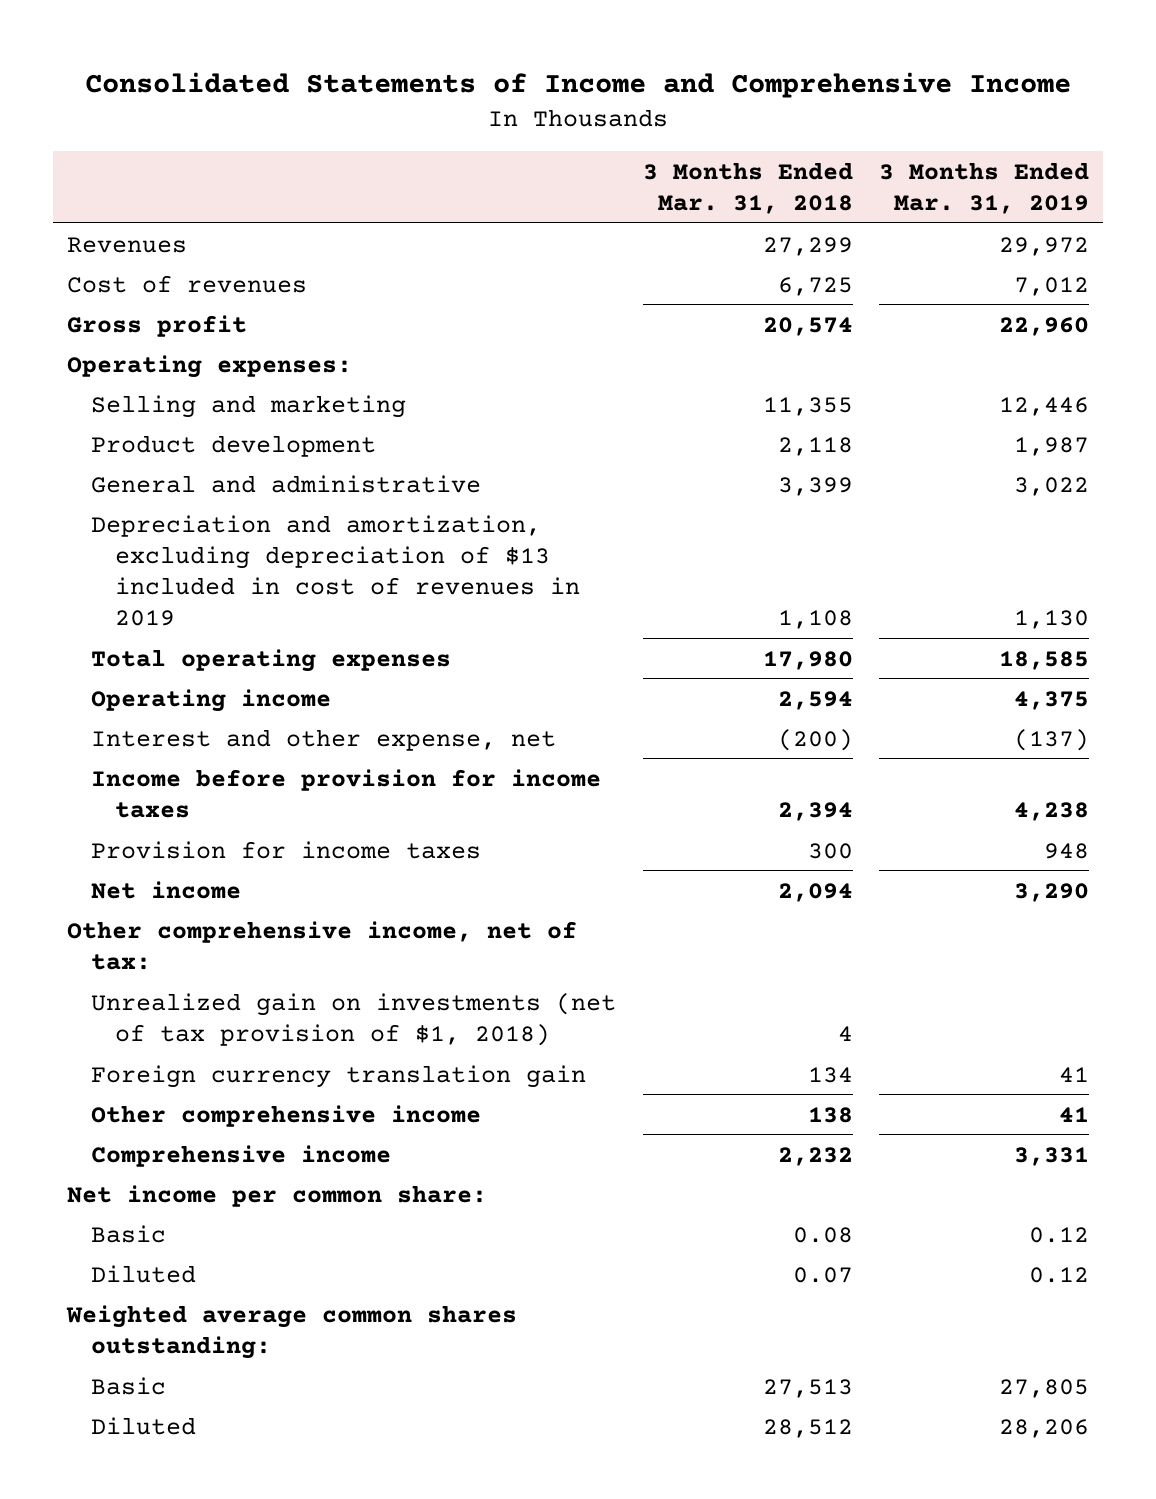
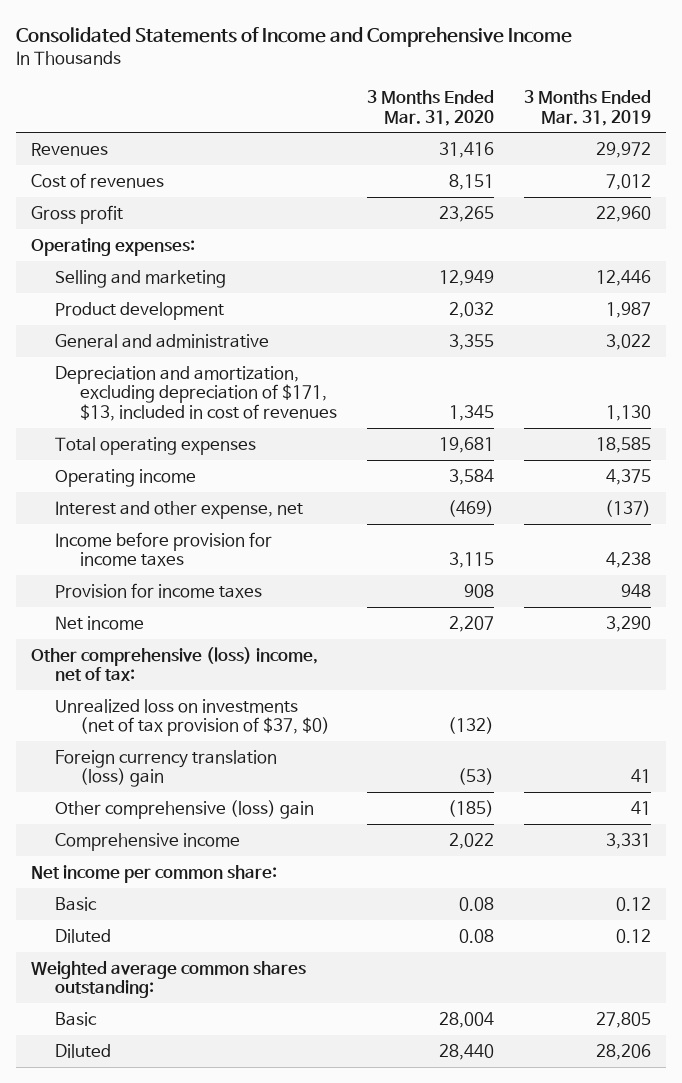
- | 3 Months Ended Mar. 31, 2018 | 3 Months Ended Mar. 31, 2019
+ | 3 Months Ended Mar. 31, 2020 | 3 Months Ended Mar. 31, 2019
- Depreciation and amortization, excluding depreciation of $13 included in cost of revenues in 2019 | 1,108 | 1,130
+ Depreciation and amortization, excluding depreciation of $171, $13, included in cost of revenues | 1,345 | 1,130
- Other comprehensive income, net of tax:
- Unrealized gain on investments (net of tax provision of $1, 2018) | 4 |
- Foreign currency translation gain | 134 | 41
- Other comprehensive income | 138 | 41
+ Other comprehensive (loss) income, net of tax:
+ Unrealized loss on investments (net of tax provision of $37, $0) | (132) |
+ Foreign currency translation (loss) gain | (53) | 41
+ Other comprehensive (loss) gain | (185) | 41

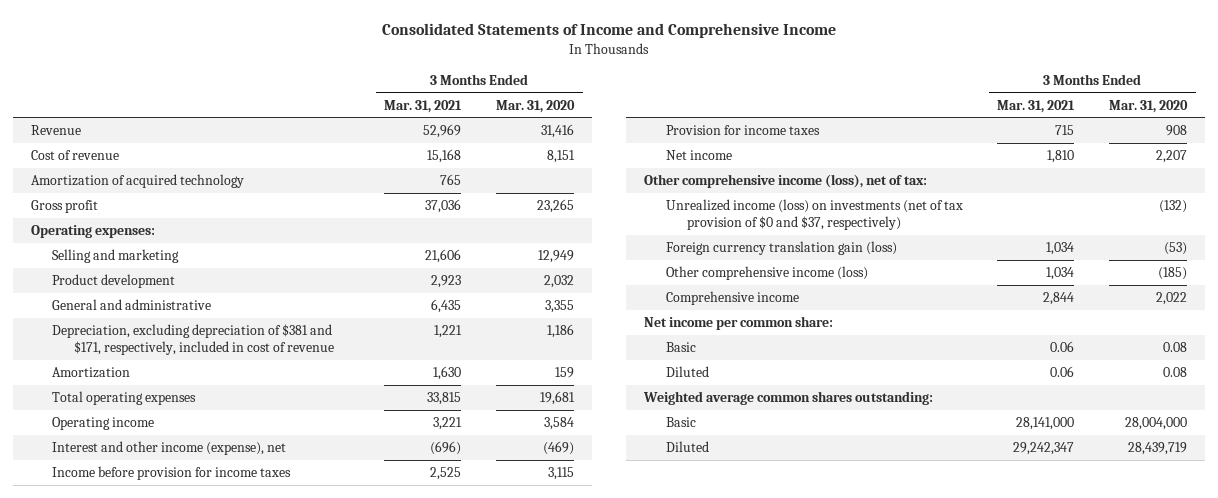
- | 3 Months Ended Mar. 31, 2020 | 3 Months Ended Mar. 31, 2019
+ | 3 Months Ended Mar. 31, 2021 | 3 Months Ended Mar. 31, 2020
- Revenues | 31,416 | 29,972
- Cost of revenues | 8,151 | 7,012
+ Revenue | 52,969 | 31,416
+ Cost of revenue | 15,168 | 8,151
+ Amortization of acquired technology | 765 |
- Depreciation and amortization, excluding depreciation of $171, $13, included in cost of revenues | 1,345 | 1,130
+ Depreciation, excluding depreciation of $381 and $171, respectively, included in cost of revenue | 1,221 | 1,186
+ Amortization | 1,630 | 159
- Interest and other expense, net | (469) | (137)
+ Interest and other income (expense), net | (696) | (469)
- Other comprehensive (loss) income, net of tax:
- Unrealized loss on investments (net of tax provision of $37, $0) | (132) |
- Foreign currency translation (loss) gain | (53) | 41
- Other comprehensive (loss) gain | (185) | 41
+ Other comprehensive income (loss), net of tax:
+ Unrealized income (loss) on investments (net of tax provision of $0 and $37, respectively) | | (132)
+ Foreign currency translation gain (loss) | 1,034 | (53)
+ Other comprehensive income (loss) | 1,034 | (185)
- Basic | 28,004 | 27,805
- Diluted | 28,440 | 28,206
+ Basic | 28,141,000 | 28,004,000
+ Diluted | 29,242,347 | 28,439,719

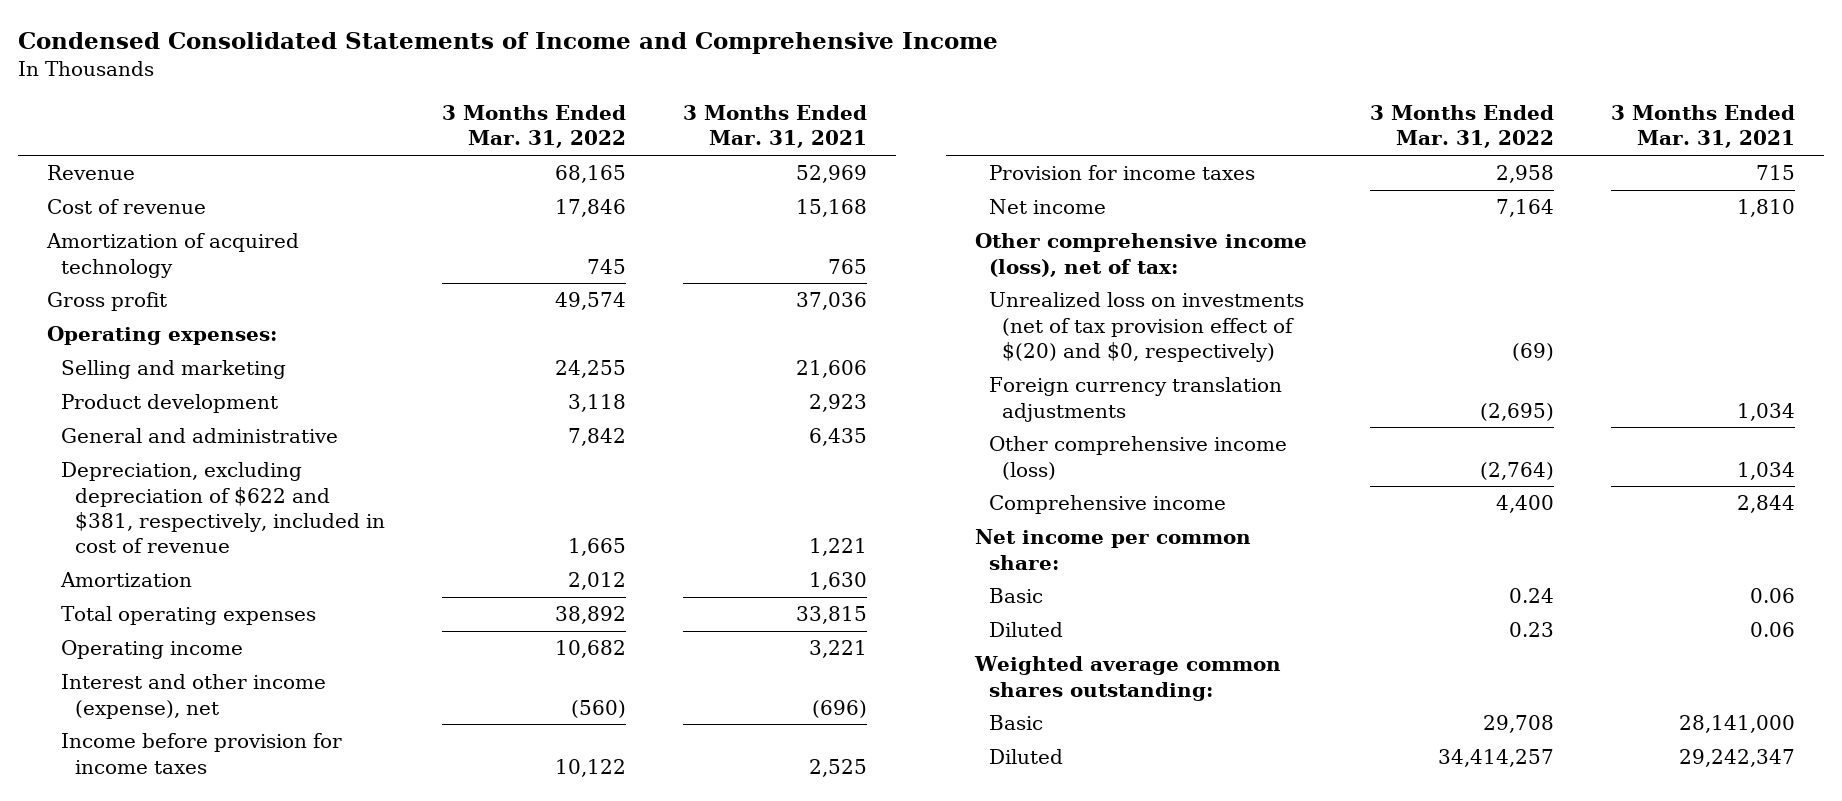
- Consolidated Statements of Income and Comprehensive Income
+ Condensed Consolidated Statements of Income and Comprehensive Income
- | 3 Months Ended Mar. 31, 2021 | 3 Months Ended Mar. 31, 2020
+ | 3 Months Ended Mar. 31, 2022 | 3 Months Ended Mar. 31, 2021
- Depreciation, excluding depreciation of $381 and $171, respectively, included in cost of revenue | 1,221 | 1,186
+ Depreciation, excluding depreciation of $622 and $381, respectively, included in cost of revenue | 1,665 | 1,221
- Unrealized income (loss) on investments (net of tax provision of $0 and $37, respectively) | | (132)
- Foreign currency translation gain (loss) | 1,034 | (53)
+ Unrealized loss on investments (net of tax provision effect of $(20) and $0, respectively) | (69) |
+ Foreign currency translation adjustments | (2,695) | 1,034

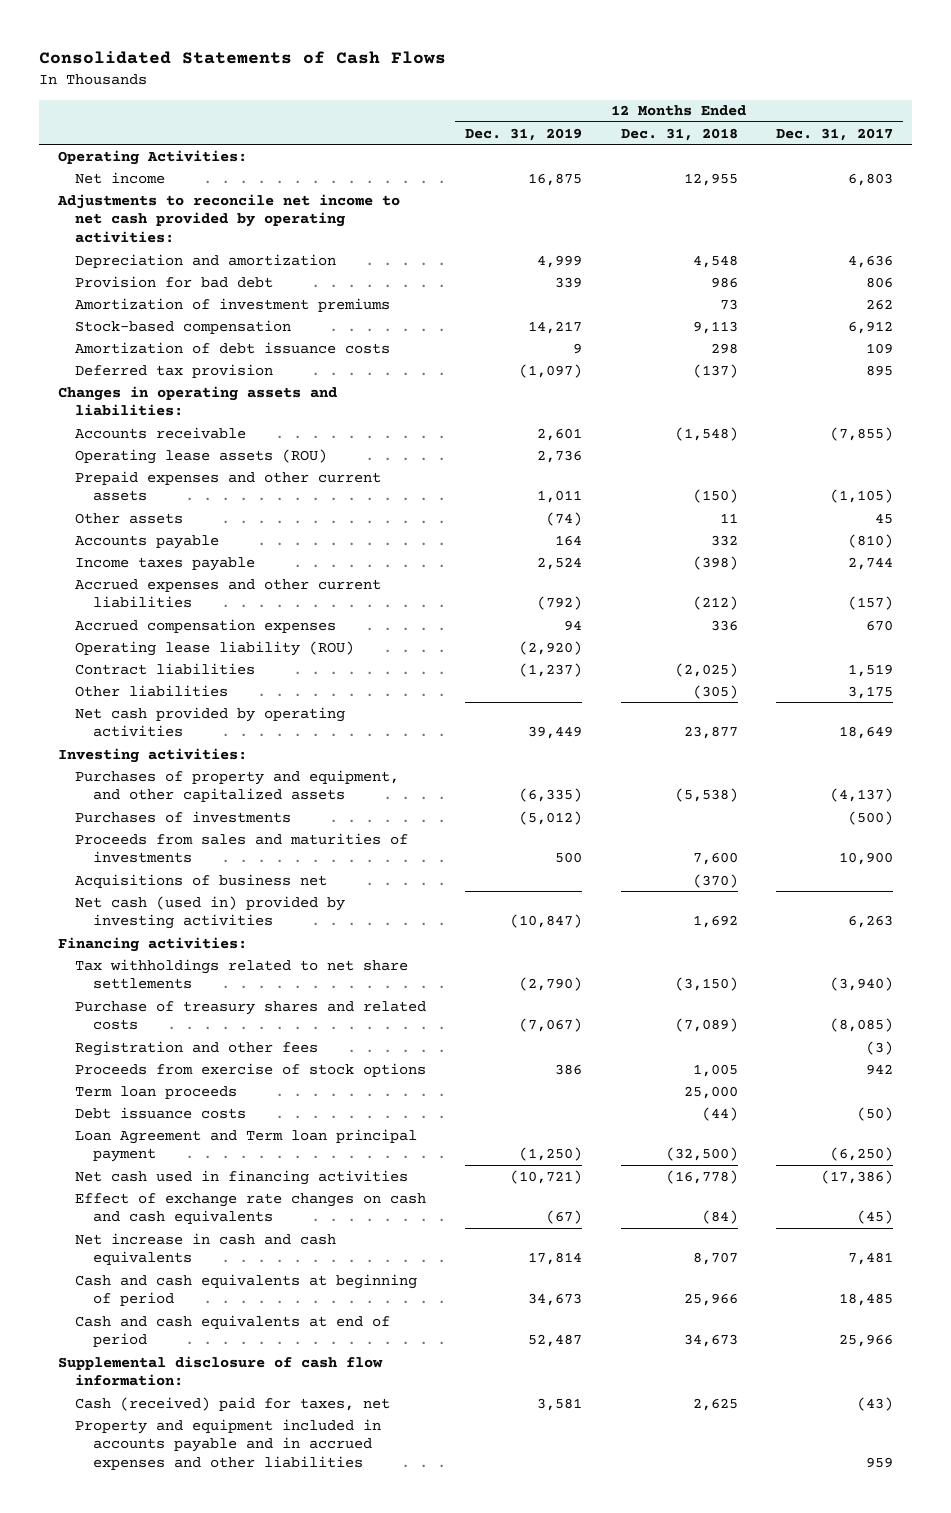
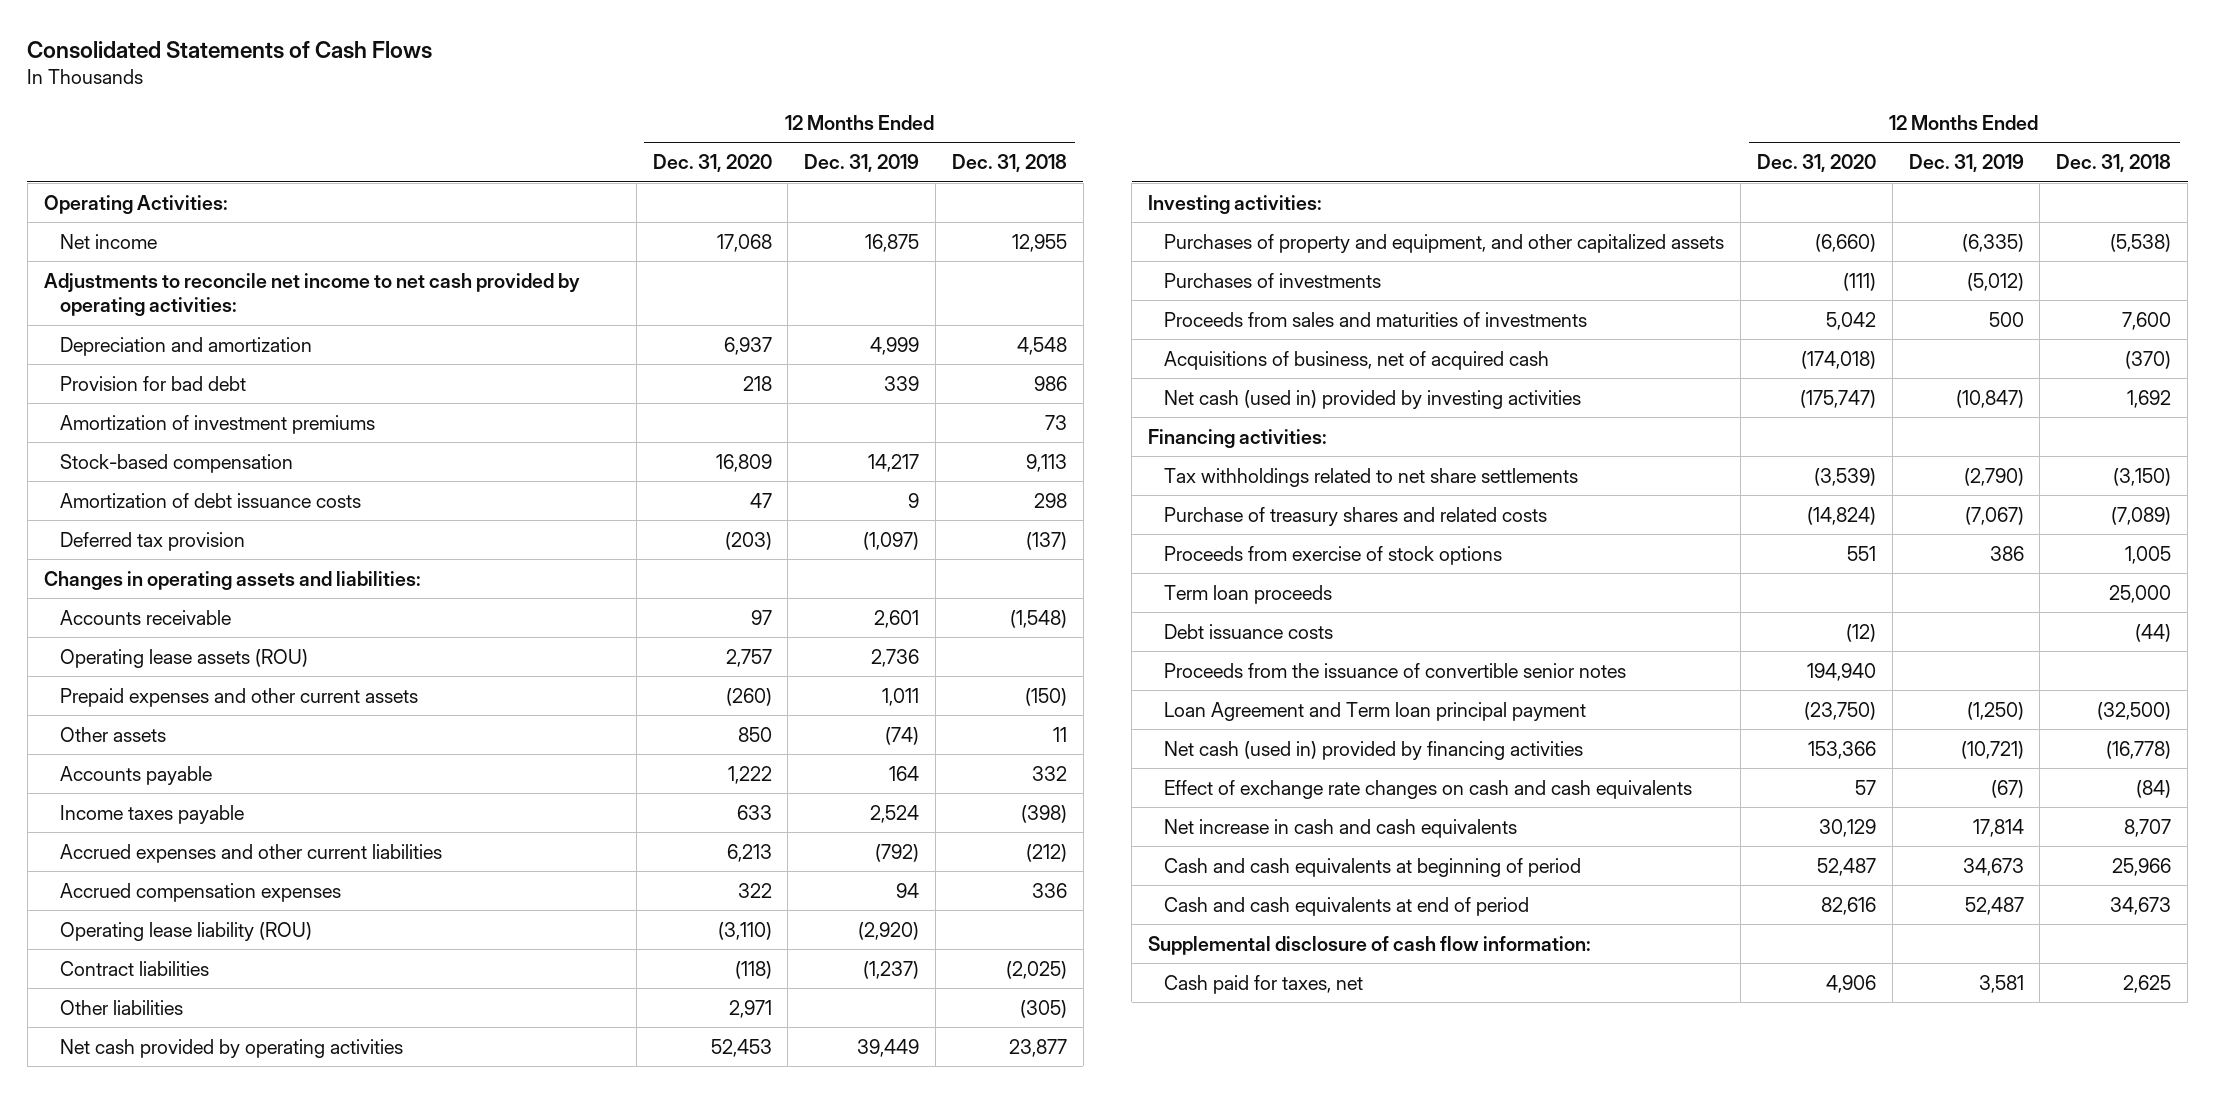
- | 12 Months Ended Dec. 31, 2019 | 12 Months Ended Dec. 31, 2018 | 12 Months Ended Dec. 31, 2017
+ | 12 Months Ended Dec. 31, 2020 | 12 Months Ended Dec. 31, 2019 | 12 Months Ended Dec. 31, 2018
- Acquisitions of business net | | (370) |
+ Acquisitions of business, net of acquired cash | (174,018) | | (370)
- Registration and other fees | | | (3)
+ Proceeds from the issuance of convertible senior notes | 194,940 | |
- Net cash used in financing activities | (10,721) | (16,778) | (17,386)
+ Net cash (used in) provided by financing activities | 153,366 | (10,721) | (16,778)
- Cash (received) paid for taxes, net | 3,581 | 2,625 | (43)
- Property and equipment included in accounts payable and in accrued expenses and other liabilities | | | 959
+ Cash paid for taxes, net | 4,906 | 3,581 | 2,625

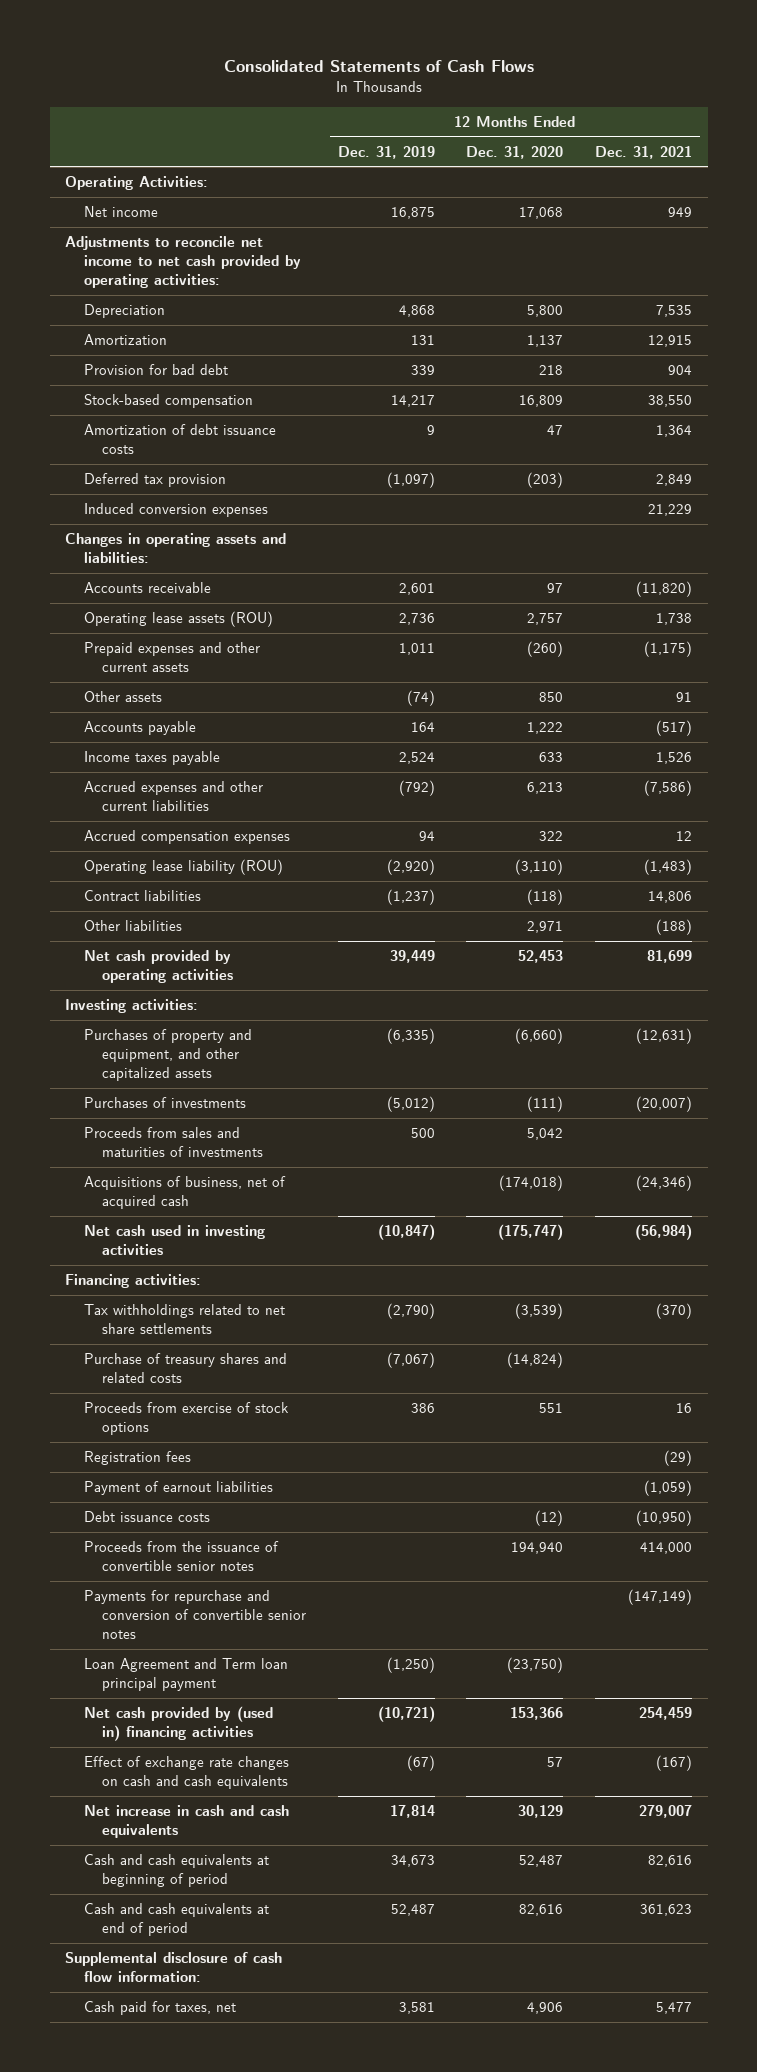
- | 12 Months Ended Dec. 31, 2020 | 12 Months Ended Dec. 31, 2019 | 12 Months Ended Dec. 31, 2018
+ | 12 Months Ended Dec. 31, 2019 | 12 Months Ended Dec. 31, 2020 | 12 Months Ended Dec. 31, 2021
- Depreciation and amortization | 6,937 | 4,999 | 4,548
+ Depreciation | 4,868 | 5,800 | 7,535
+ Amortization | 131 | 1,137 | 12,915
- Amortization of investment premiums | | | 73
+ Induced conversion expenses | | | 21,229
- Net cash (used in) provided by investing activities | (175,747) | (10,847) | 1,692
+ Net cash used in investing activities | (10,847) | (175,747) | (56,984)
- Term loan proceeds | | | 25,000
+ Registration fees | | | (29)
+ Payment of earnout liabilities | | | (1,059)
+ Payments for repurchase and conversion of convertible senior notes | | | (147,149)
- Net cash (used in) provided by financing activities | 153,366 | (10,721) | (16,778)
+ Net cash provided by (used in) financing activities | (10,721) | 153,366 | 254,459

